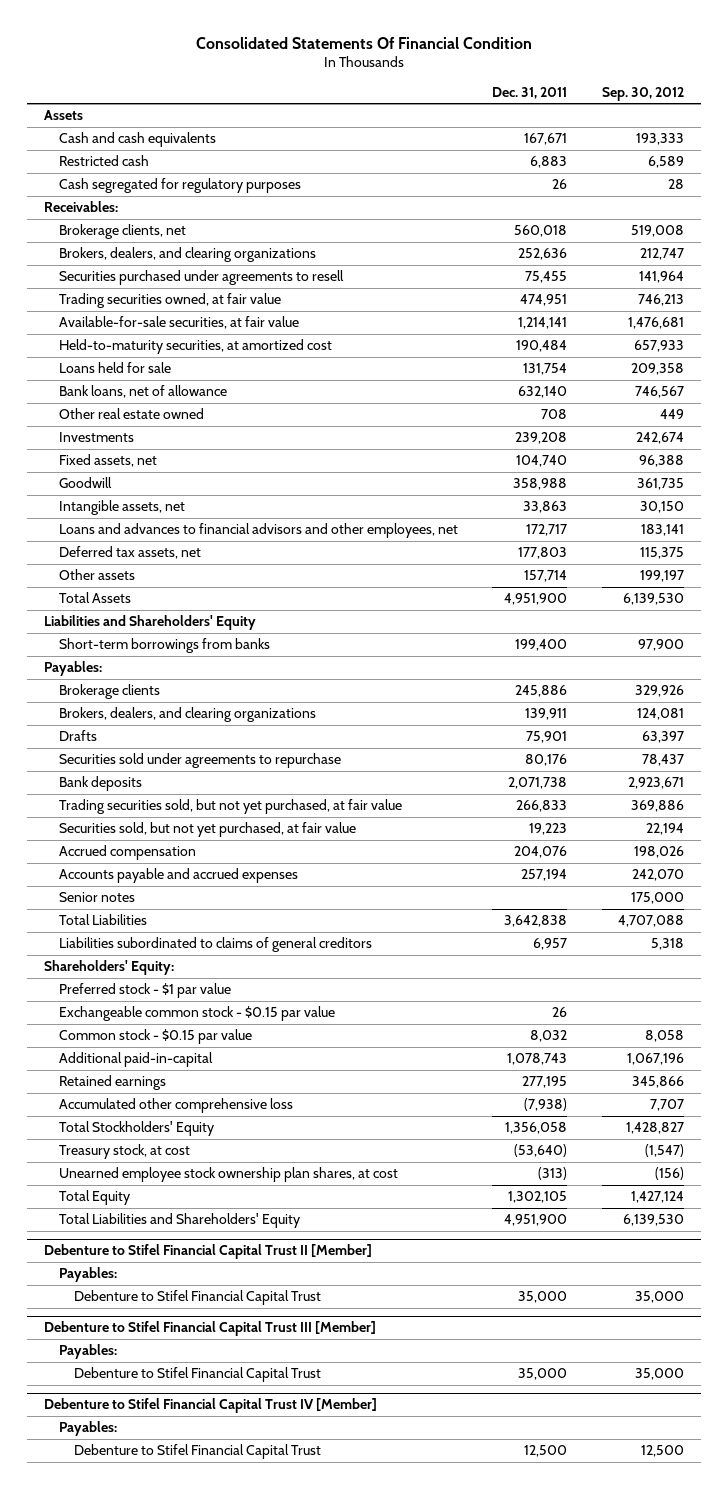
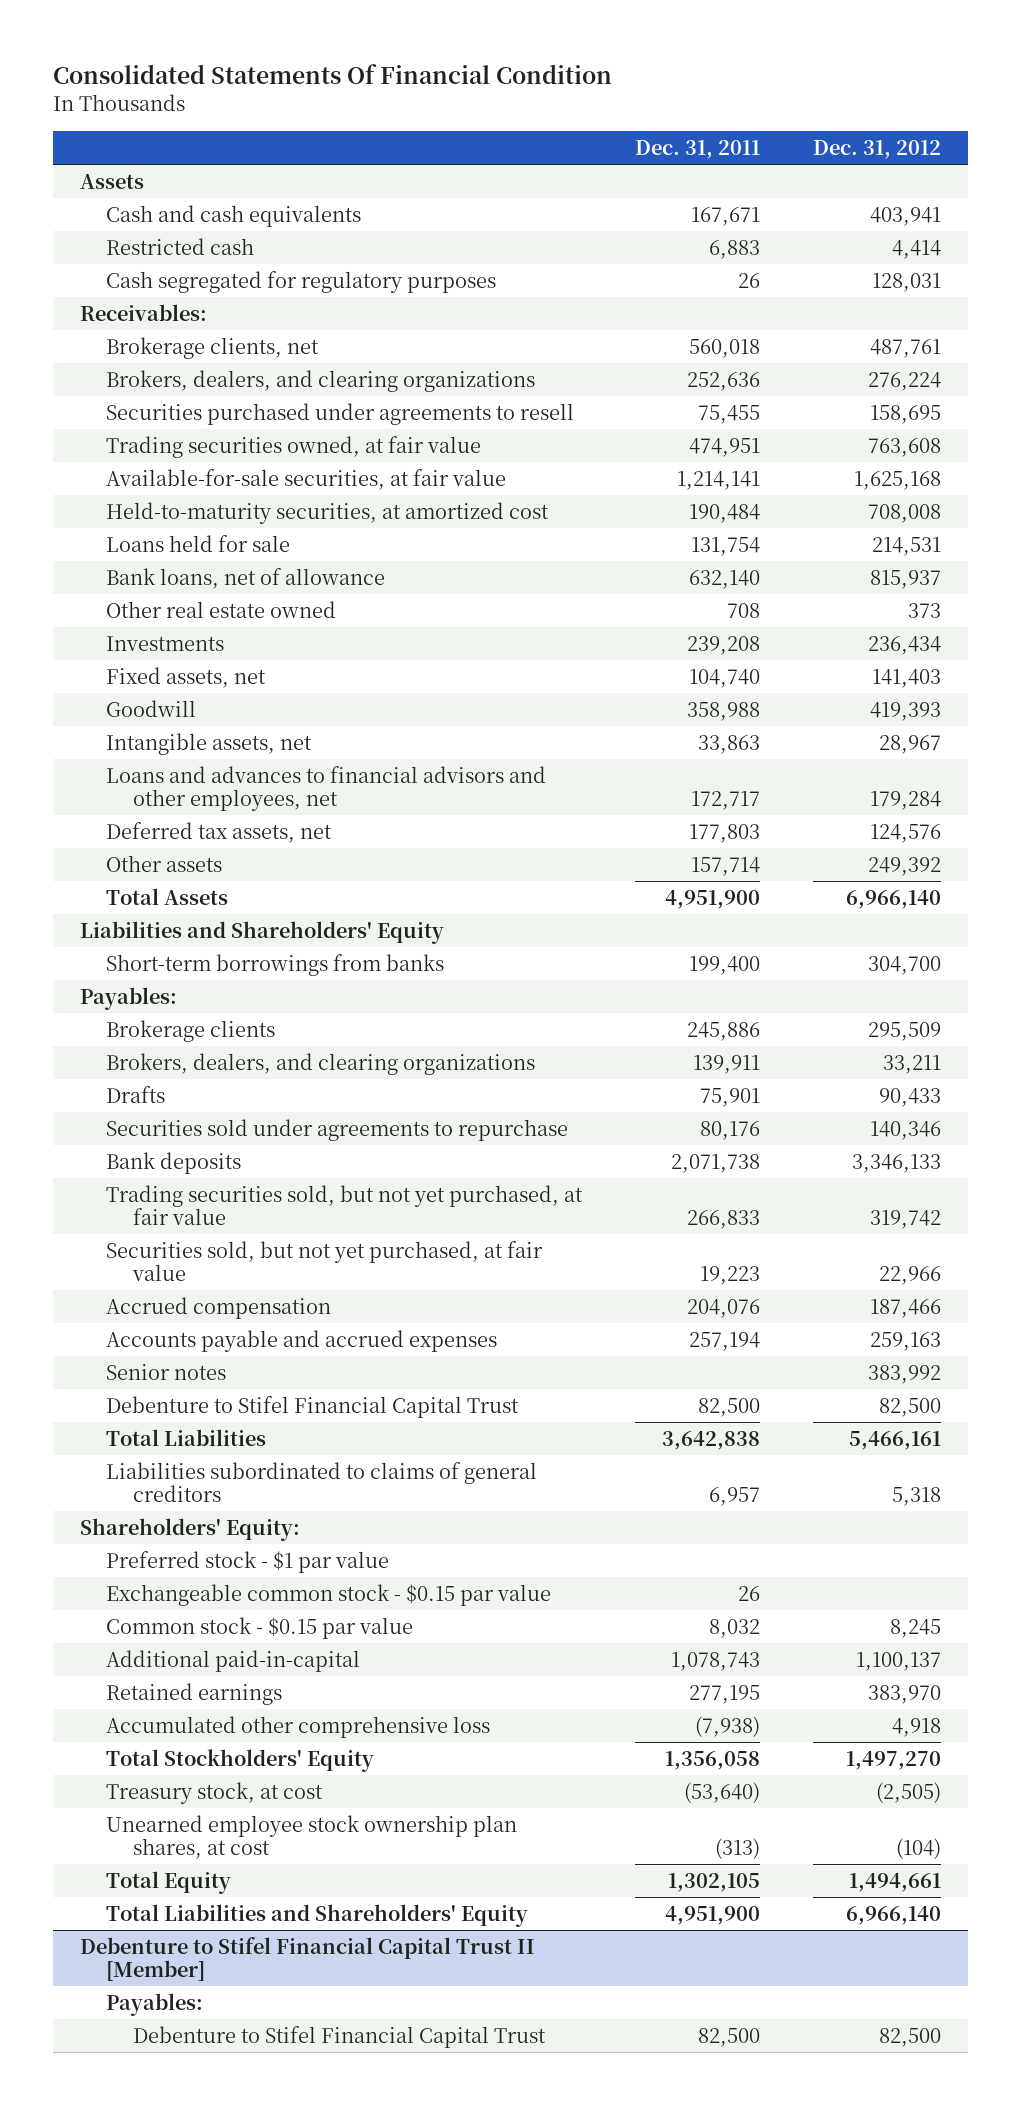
- | Dec. 31, 2011 | Sep. 30, 2012
+ | Dec. 31, 2011 | Dec. 31, 2012
+ Debenture to Stifel Financial Capital Trust | 82,500 | 82,500
@ Debenture to Stifel Financial Capital Trust II [Member]
- Debenture to Stifel Financial Capital Trust | 35,000 | 35,000
- Debenture to Stifel Financial Capital Trust III [Member]
- Payables:
- Debenture to Stifel Financial Capital Trust | 35,000 | 35,000
- Debenture to Stifel Financial Capital Trust IV [Member]
- Payables:
- Debenture to Stifel Financial Capital Trust | 12,500 | 12,500
@ Debenture to Stifel Financial Capital Trust II [Member]
+ Debenture to Stifel Financial Capital Trust | 82,500 | 82,500

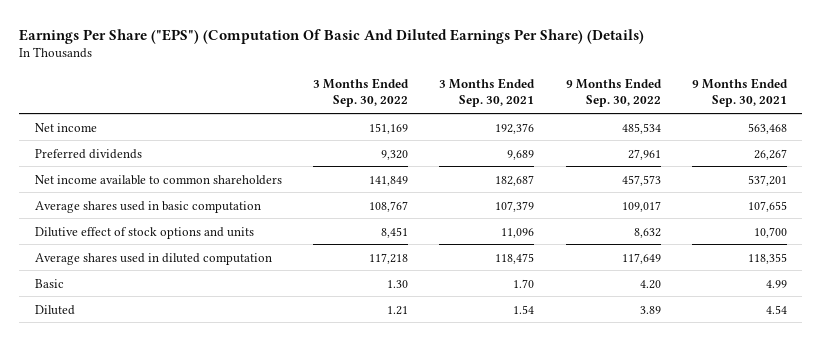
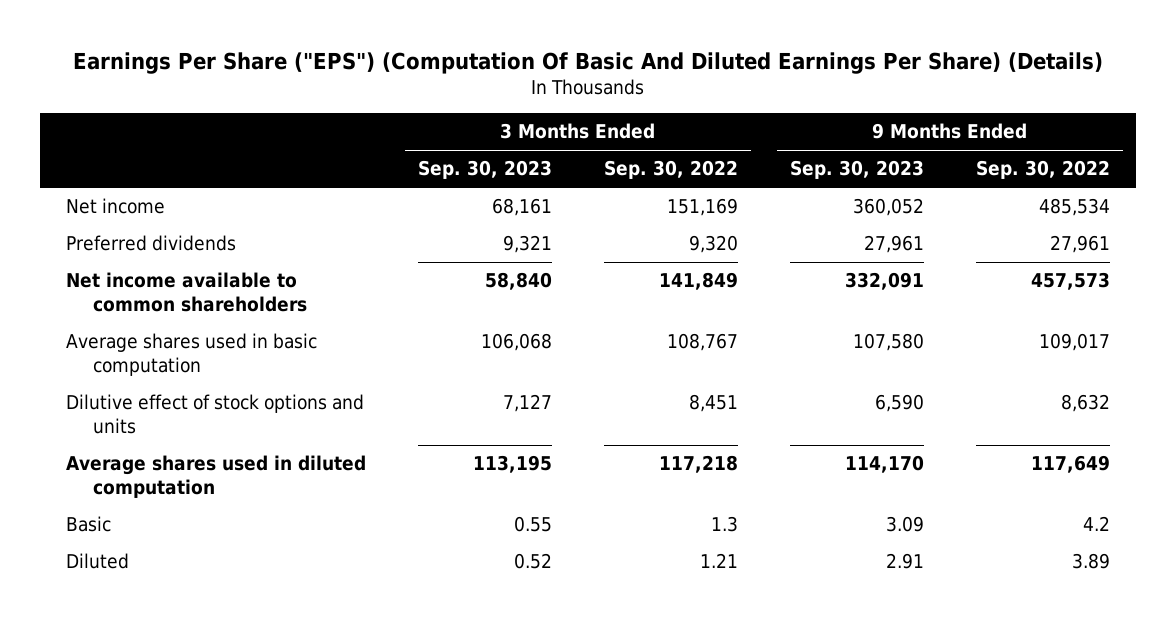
- | 3 Months Ended Sep. 30, 2022 | 3 Months Ended Sep. 30, 2021 | 9 Months Ended Sep. 30, 2022 | 9 Months Ended Sep. 30, 2021
+ | 3 Months Ended Sep. 30, 2023 | 3 Months Ended Sep. 30, 2022 | 9 Months Ended Sep. 30, 2023 | 9 Months Ended Sep. 30, 2022
- Basic | 1.30 | 1.70 | 4.20 | 4.99
+ Basic | 0.55 | 1.3 | 3.09 | 4.2

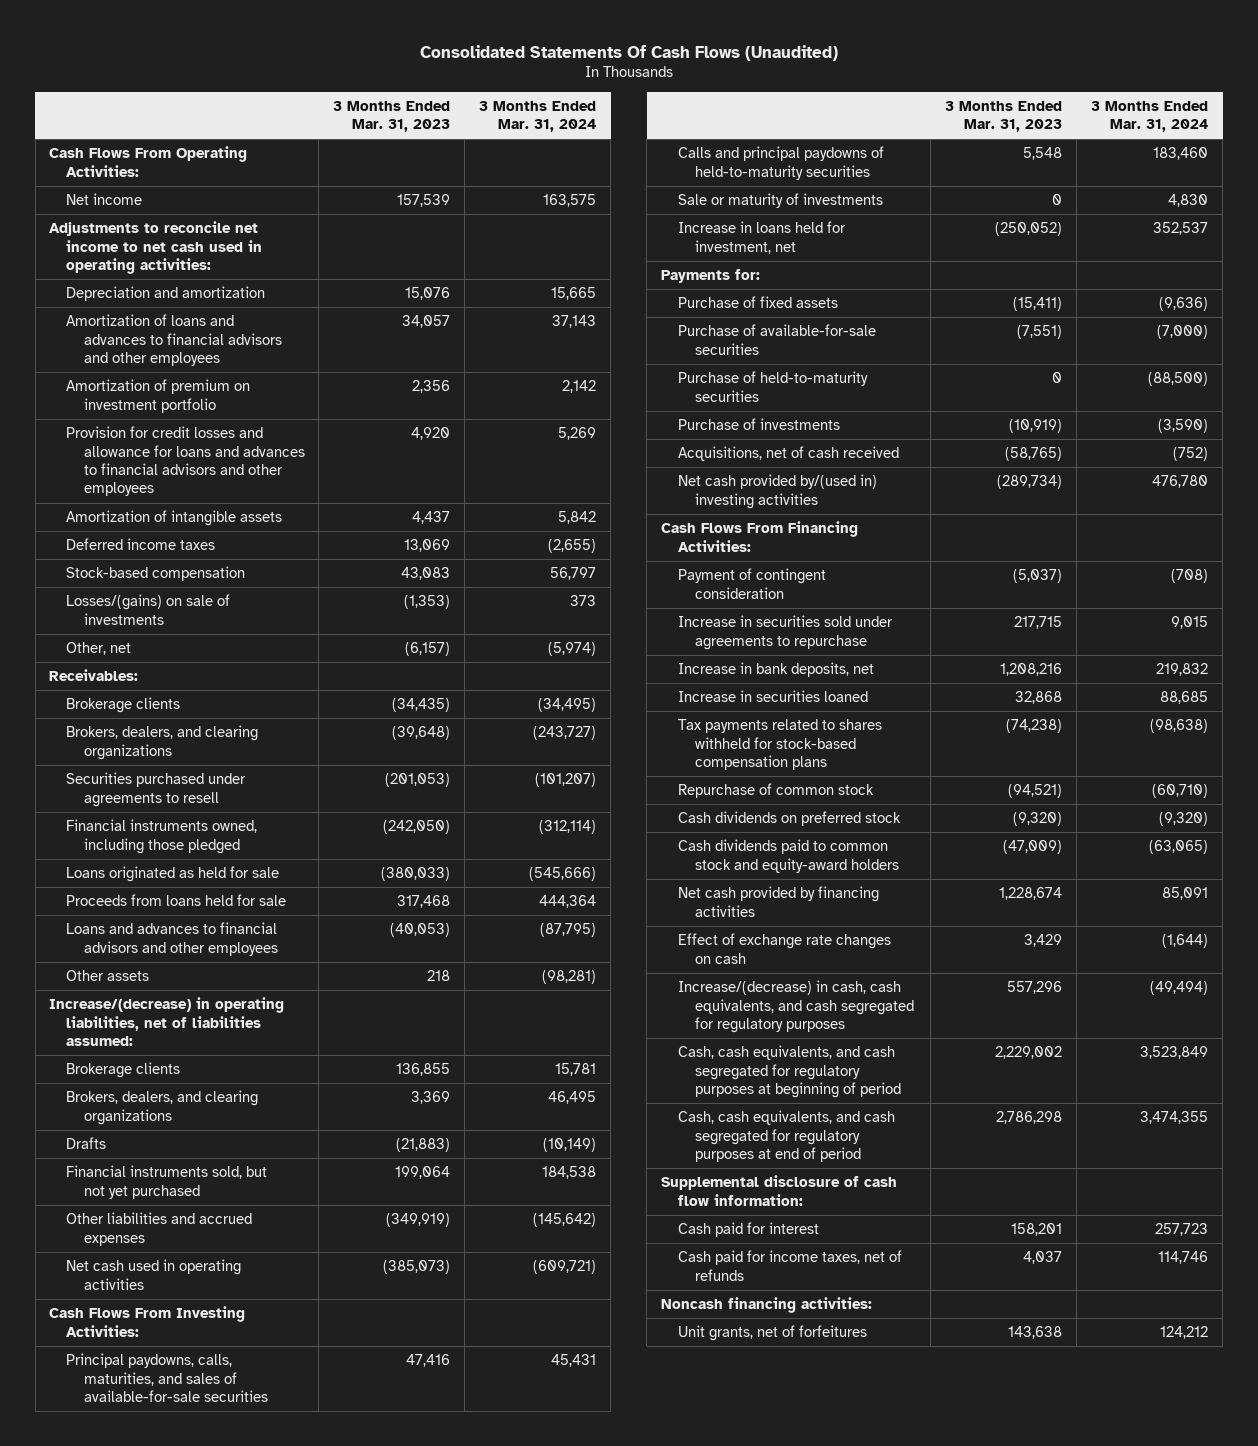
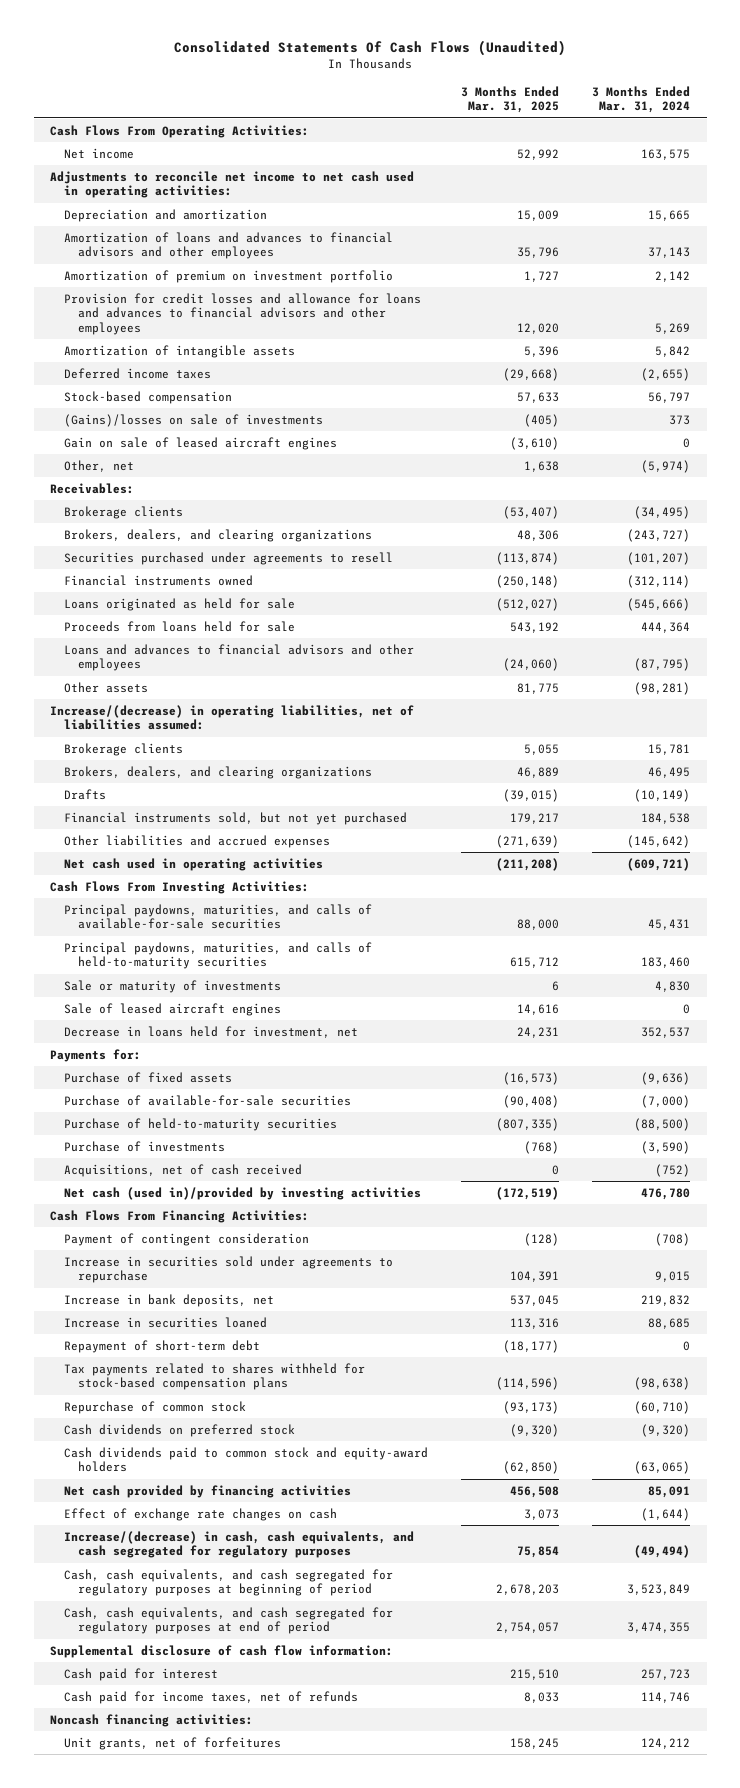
- | 3 Months Ended Mar. 31, 2023 | 3 Months Ended Mar. 31, 2024
+ | 3 Months Ended Mar. 31, 2025 | 3 Months Ended Mar. 31, 2024
- Losses/(gains) on sale of investments | (1,353) | 373
+ (Gains)/losses on sale of investments | (405) | 373
+ Gain on sale of leased aircraft engines | (3,610) | 0
- Financial instruments owned, including those pledged | (242,050) | (312,114)
+ Financial instruments owned | (250,148) | (312,114)
- Principal paydowns, calls, maturities, and sales of available-for-sale securities | 47,416 | 45,431
- Calls and principal paydowns of held-to-maturity securities | 5,548 | 183,460
+ Principal paydowns, maturities, and calls of available-for-sale securities | 88,000 | 45,431
+ Principal paydowns, maturities, and calls of held-to-maturity securities | 615,712 | 183,460
- Increase in loans held for investment, net | (250,052) | 352,537
+ Sale of leased aircraft engines | 14,616 | 0
+ Decrease in loans held for investment, net | 24,231 | 352,537
- Net cash provided by/(used in) investing activities | (289,734) | 476,780
+ Net cash (used in)/provided by investing activities | (172,519) | 476,780
+ Repayment of short-term debt | (18,177) | 0

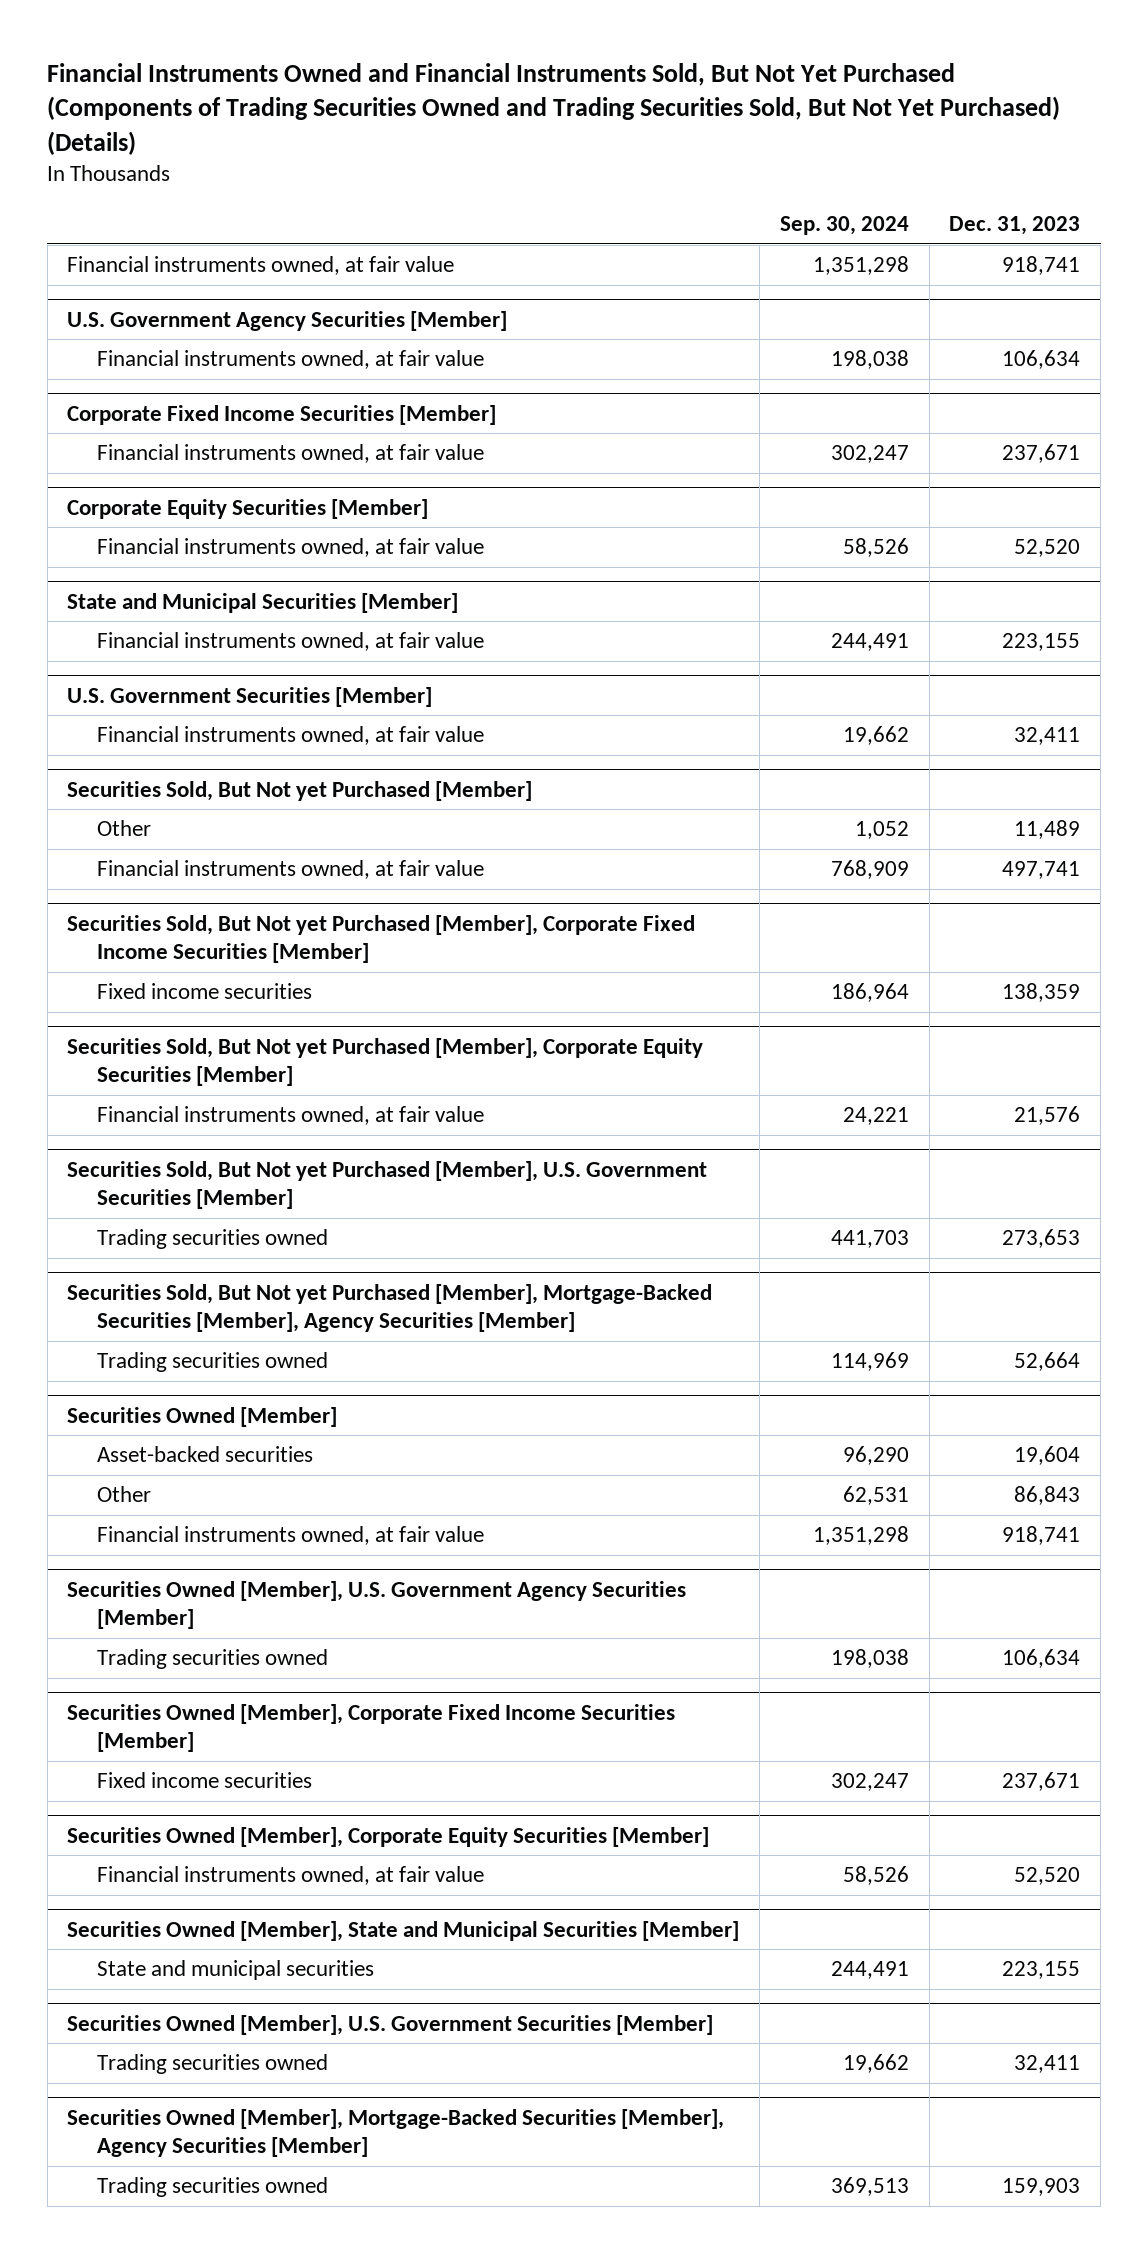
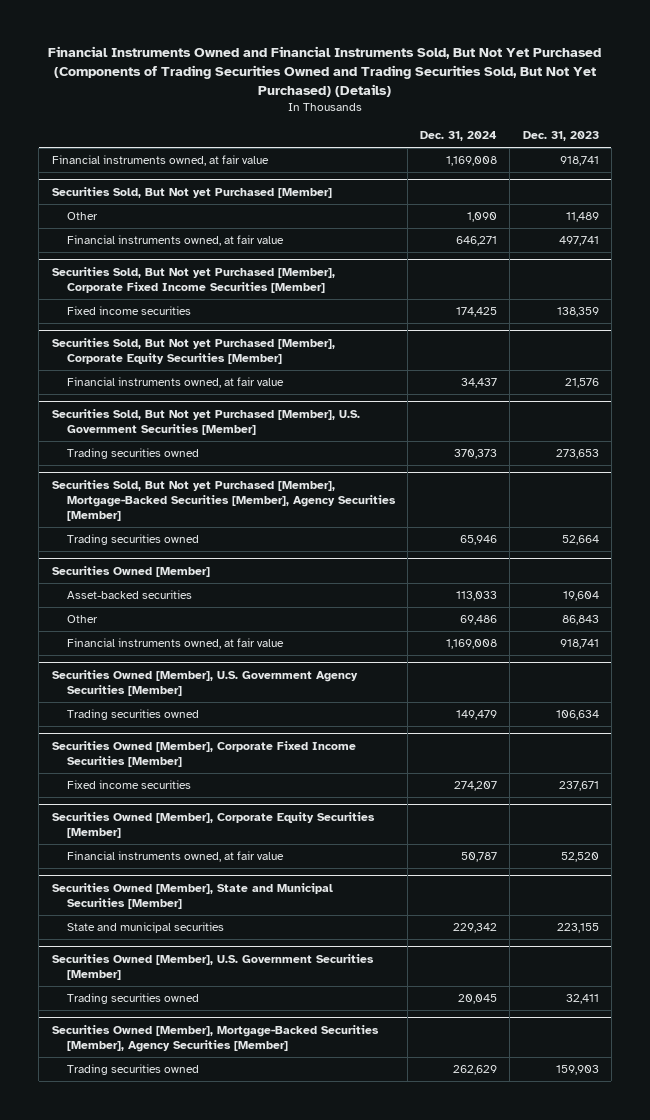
- | Sep. 30, 2024 | Dec. 31, 2023
+ | Dec. 31, 2024 | Dec. 31, 2023
- U.S. Government Agency Securities [Member]
- Financial instruments owned, at fair value | 198,038 | 106,634
- Corporate Fixed Income Securities [Member]
- Financial instruments owned, at fair value | 302,247 | 237,671
- Corporate Equity Securities [Member]
- Financial instruments owned, at fair value | 58,526 | 52,520
- State and Municipal Securities [Member]
- Financial instruments owned, at fair value | 244,491 | 223,155
- U.S. Government Securities [Member]
- Financial instruments owned, at fair value | 19,662 | 32,411

